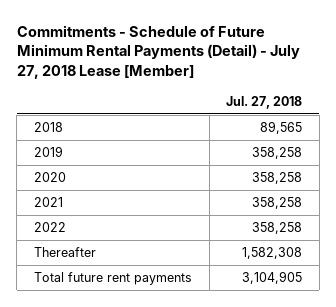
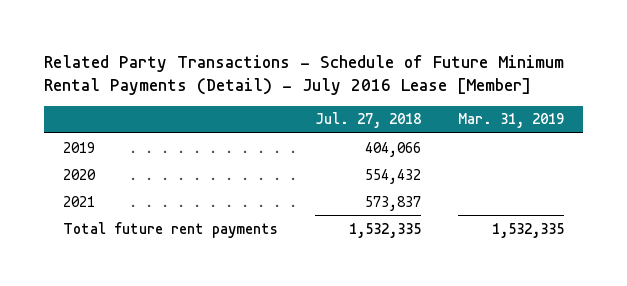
- Commitments - Schedule of Future Minimum Rental Payments (Detail) - July 27, 2018 Lease [Member]
+ Related Party Transactions - Schedule of Future Minimum Rental Payments (Detail) - July 2016 Lease [Member]
- | Jul. 27, 2018
+ | Jul. 27, 2018 | Mar. 31, 2019
- 2018 | 89,565
- 2019 | 358,258
- 2020 | 358,258
- 2021 | 358,258
- 2022 | 358,258
- Thereafter | 1,582,308
- Total future rent payments | 3,104,905
+ 2019 | 404,066 |
+ 2020 | 554,432 |
+ 2021 | 573,837 |
+ Total future rent payments | 1,532,335 | 1,532,335

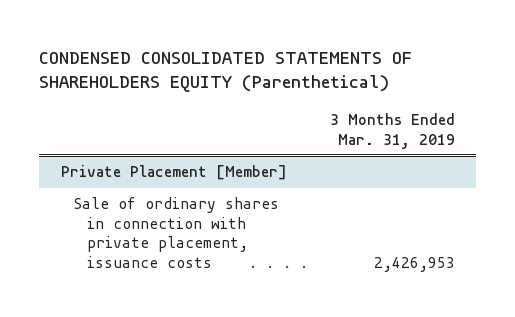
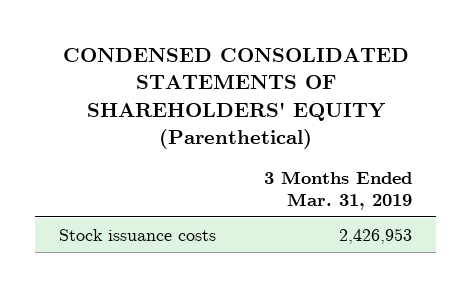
- CONDENSED CONSOLIDATED STATEMENTS OF SHAREHOLDERS EQUITY (Parenthetical)
+ CONDENSED CONSOLIDATED STATEMENTS OF SHAREHOLDERS' EQUITY (Parenthetical)
- Private Placement [Member]
- Sale of ordinary shares in connection with private placement, issuance costs | 2,426,953
+ Stock issuance costs | 2,426,953

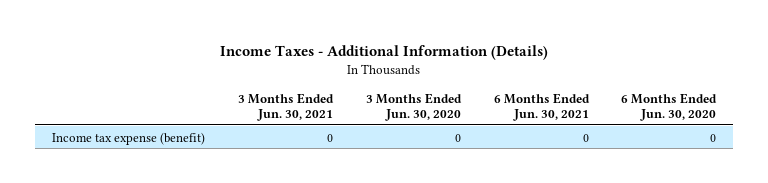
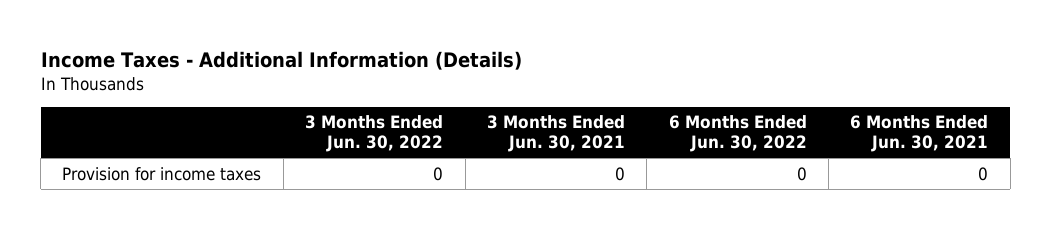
- | 3 Months Ended Jun. 30, 2021 | 3 Months Ended Jun. 30, 2020 | 6 Months Ended Jun. 30, 2021 | 6 Months Ended Jun. 30, 2020
+ | 3 Months Ended Jun. 30, 2022 | 3 Months Ended Jun. 30, 2021 | 6 Months Ended Jun. 30, 2022 | 6 Months Ended Jun. 30, 2021
- Income tax expense (benefit) | 0 | 0 | 0 | 0
+ Provision for income taxes | 0 | 0 | 0 | 0

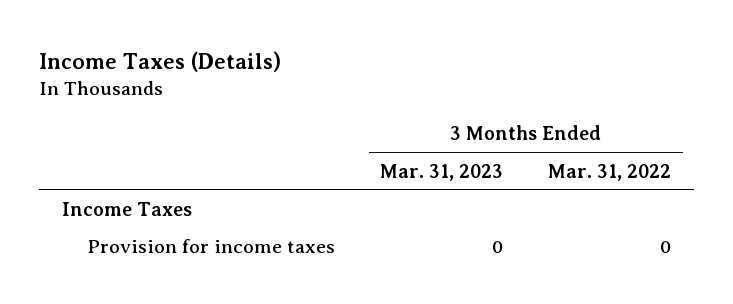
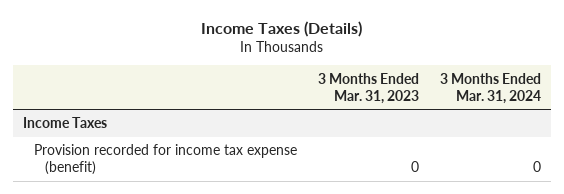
- | 3 Months Ended Mar. 31, 2023 | 3 Months Ended Mar. 31, 2022
+ | 3 Months Ended Mar. 31, 2023 | 3 Months Ended Mar. 31, 2024
- Provision for income taxes | 0 | 0
+ Provision recorded for income tax expense (benefit) | 0 | 0

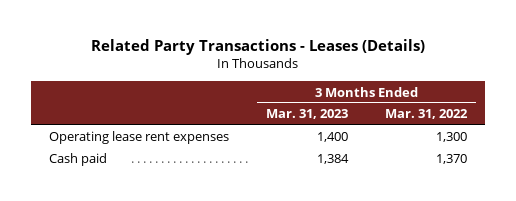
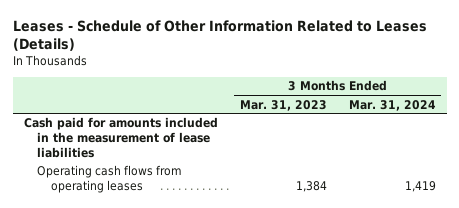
- Related Party Transactions - Leases (Details)
+ Leases - Schedule of Other Information Related to Leases (Details)
- | 3 Months Ended Mar. 31, 2023 | 3 Months Ended Mar. 31, 2022
+ | 3 Months Ended Mar. 31, 2023 | 3 Months Ended Mar. 31, 2024
- Operating lease rent expenses | 1,400 | 1,300
- Cash paid | 1,384 | 1,370
+ Cash paid for amounts included in the measurement of lease liabilities
+ Operating cash flows from operating leases | 1,384 | 1,419

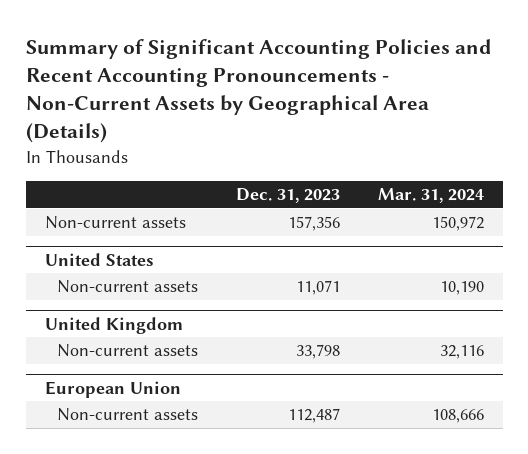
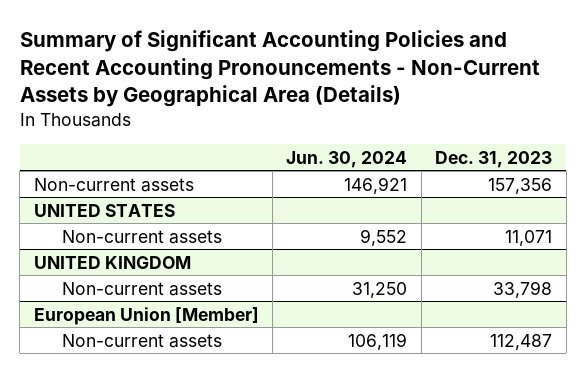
- | Dec. 31, 2023 | Mar. 31, 2024
+ | Jun. 30, 2024 | Dec. 31, 2023
- United States
+ UNITED STATES
- United Kingdom
+ UNITED KINGDOM
- European Union
+ European Union [Member]

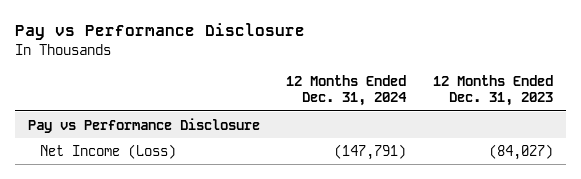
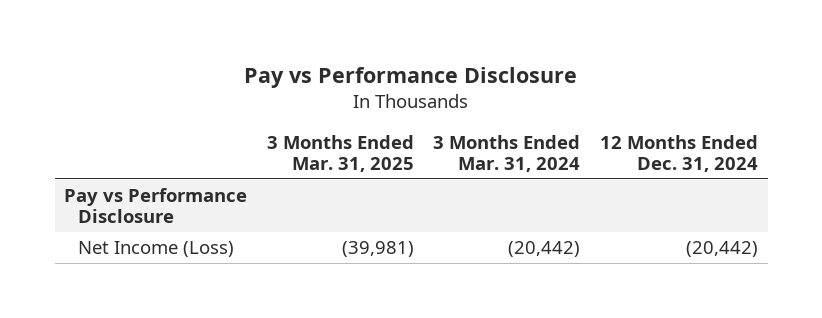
- | 12 Months Ended Dec. 31, 2024 | 12 Months Ended Dec. 31, 2023
+ | 3 Months Ended Mar. 31, 2025 | 3 Months Ended Mar. 31, 2024 | 12 Months Ended Dec. 31, 2024
- Net Income (Loss) | (147,791) | (84,027)
+ Net Income (Loss) | (39,981) | (20,442) | (20,442)

